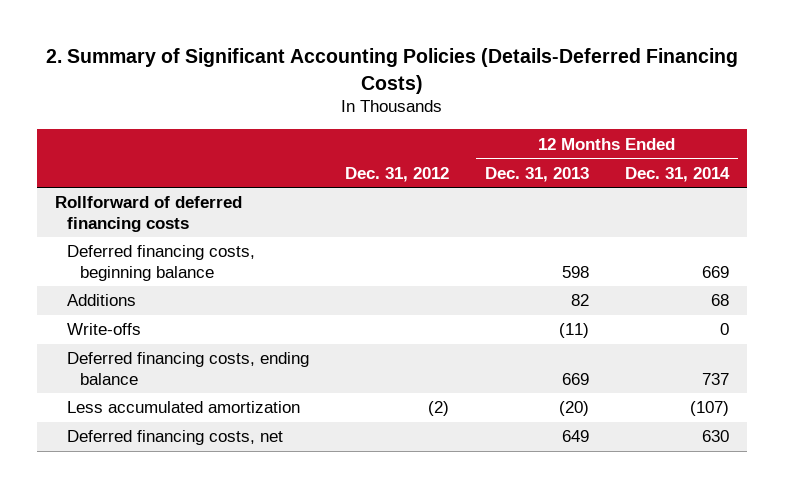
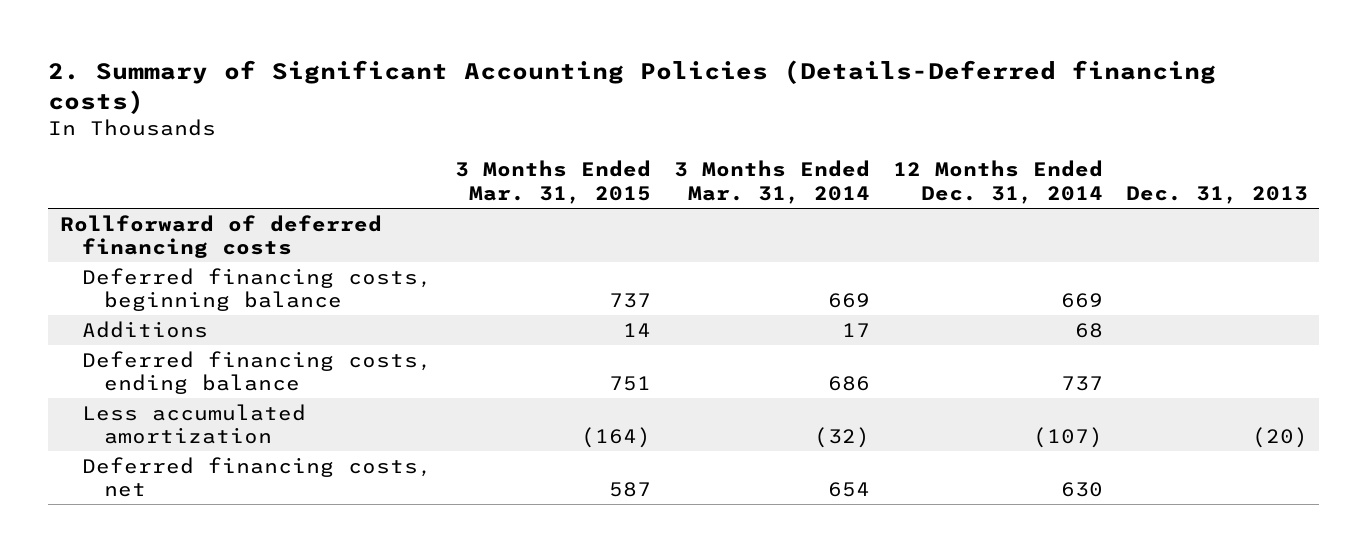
- 2. Summary of Significant Accounting Policies (Details-Deferred Financing Costs)
+ 2. Summary of Significant Accounting Policies (Details-Deferred financing costs)
- | Dec. 31, 2012 | 12 Months Ended Dec. 31, 2013 | 12 Months Ended Dec. 31, 2014
+ | 3 Months Ended Mar. 31, 2015 | 3 Months Ended Mar. 31, 2014 | 12 Months Ended Dec. 31, 2014 | Dec. 31, 2013
- Write-offs | | (11) | 0

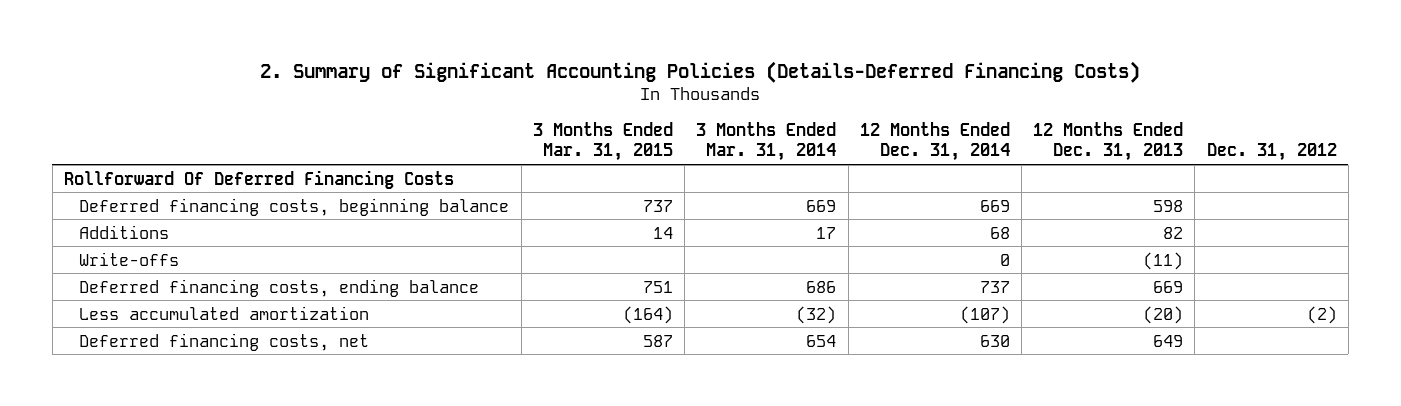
- 2. Summary of Significant Accounting Policies (Details-Deferred financing costs)
+ 2. Summary of Significant Accounting Policies (Details-Deferred Financing Costs)
- | 3 Months Ended Mar. 31, 2015 | 3 Months Ended Mar. 31, 2014 | 12 Months Ended Dec. 31, 2014 | Dec. 31, 2013
+ | 3 Months Ended Mar. 31, 2015 | 3 Months Ended Mar. 31, 2014 | 12 Months Ended Dec. 31, 2014 | 12 Months Ended Dec. 31, 2013 | Dec. 31, 2012
- Rollforward of deferred financing costs
+ Rollforward Of Deferred Financing Costs
+ Write-offs | | | 0 | (11) |

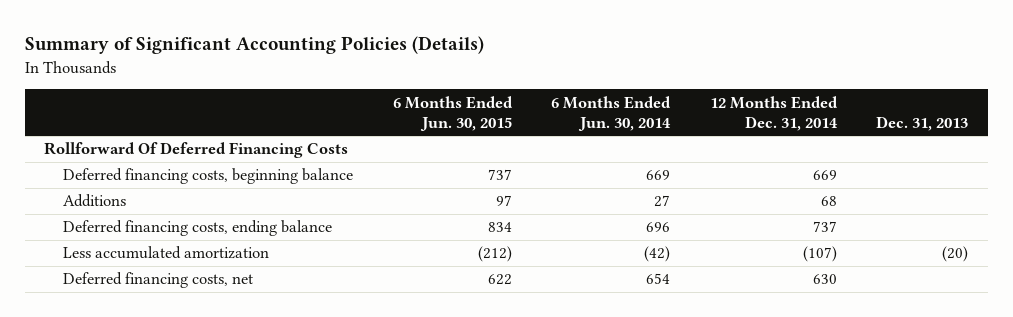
- 2. Summary of Significant Accounting Policies (Details-Deferred Financing Costs)
+ Summary of Significant Accounting Policies (Details)
- | 3 Months Ended Mar. 31, 2015 | 3 Months Ended Mar. 31, 2014 | 12 Months Ended Dec. 31, 2014 | 12 Months Ended Dec. 31, 2013 | Dec. 31, 2012
+ | 6 Months Ended Jun. 30, 2015 | 6 Months Ended Jun. 30, 2014 | 12 Months Ended Dec. 31, 2014 | Dec. 31, 2013
- Write-offs | | | 0 | (11) |

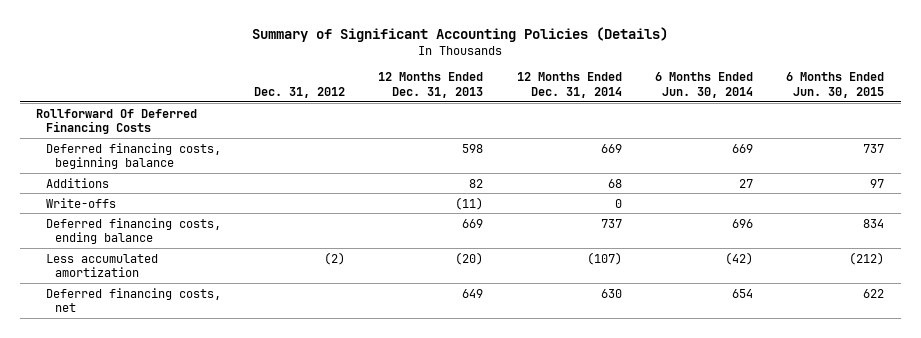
- | 6 Months Ended Jun. 30, 2015 | 6 Months Ended Jun. 30, 2014 | 12 Months Ended Dec. 31, 2014 | Dec. 31, 2013
+ | Dec. 31, 2012 | 12 Months Ended Dec. 31, 2013 | 12 Months Ended Dec. 31, 2014 | 6 Months Ended Jun. 30, 2014 | 6 Months Ended Jun. 30, 2015
+ Write-offs | | (11) | 0 | |

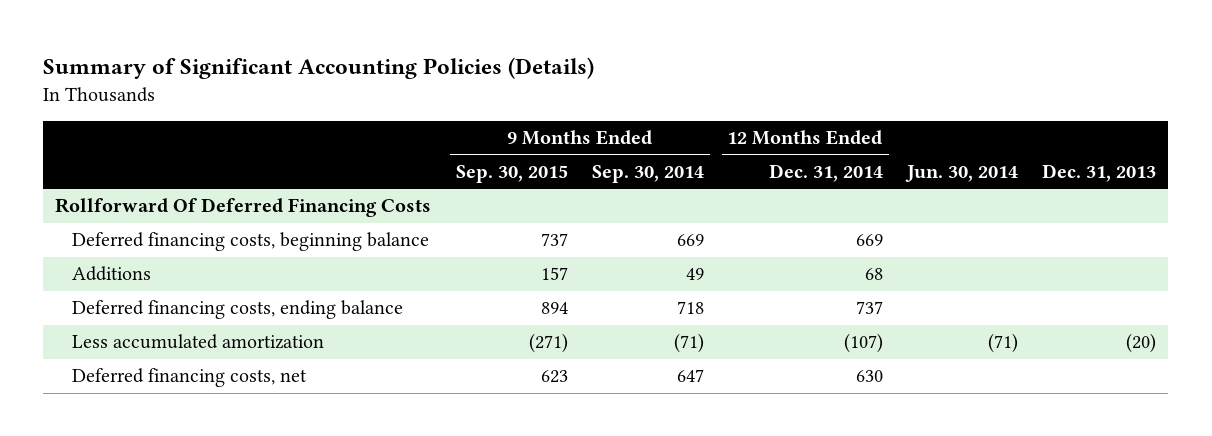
- | Dec. 31, 2012 | 12 Months Ended Dec. 31, 2013 | 12 Months Ended Dec. 31, 2014 | 6 Months Ended Jun. 30, 2014 | 6 Months Ended Jun. 30, 2015
+ | 9 Months Ended Sep. 30, 2015 | 9 Months Ended Sep. 30, 2014 | 12 Months Ended Dec. 31, 2014 | Jun. 30, 2014 | Dec. 31, 2013
- Write-offs | | (11) | 0 | |

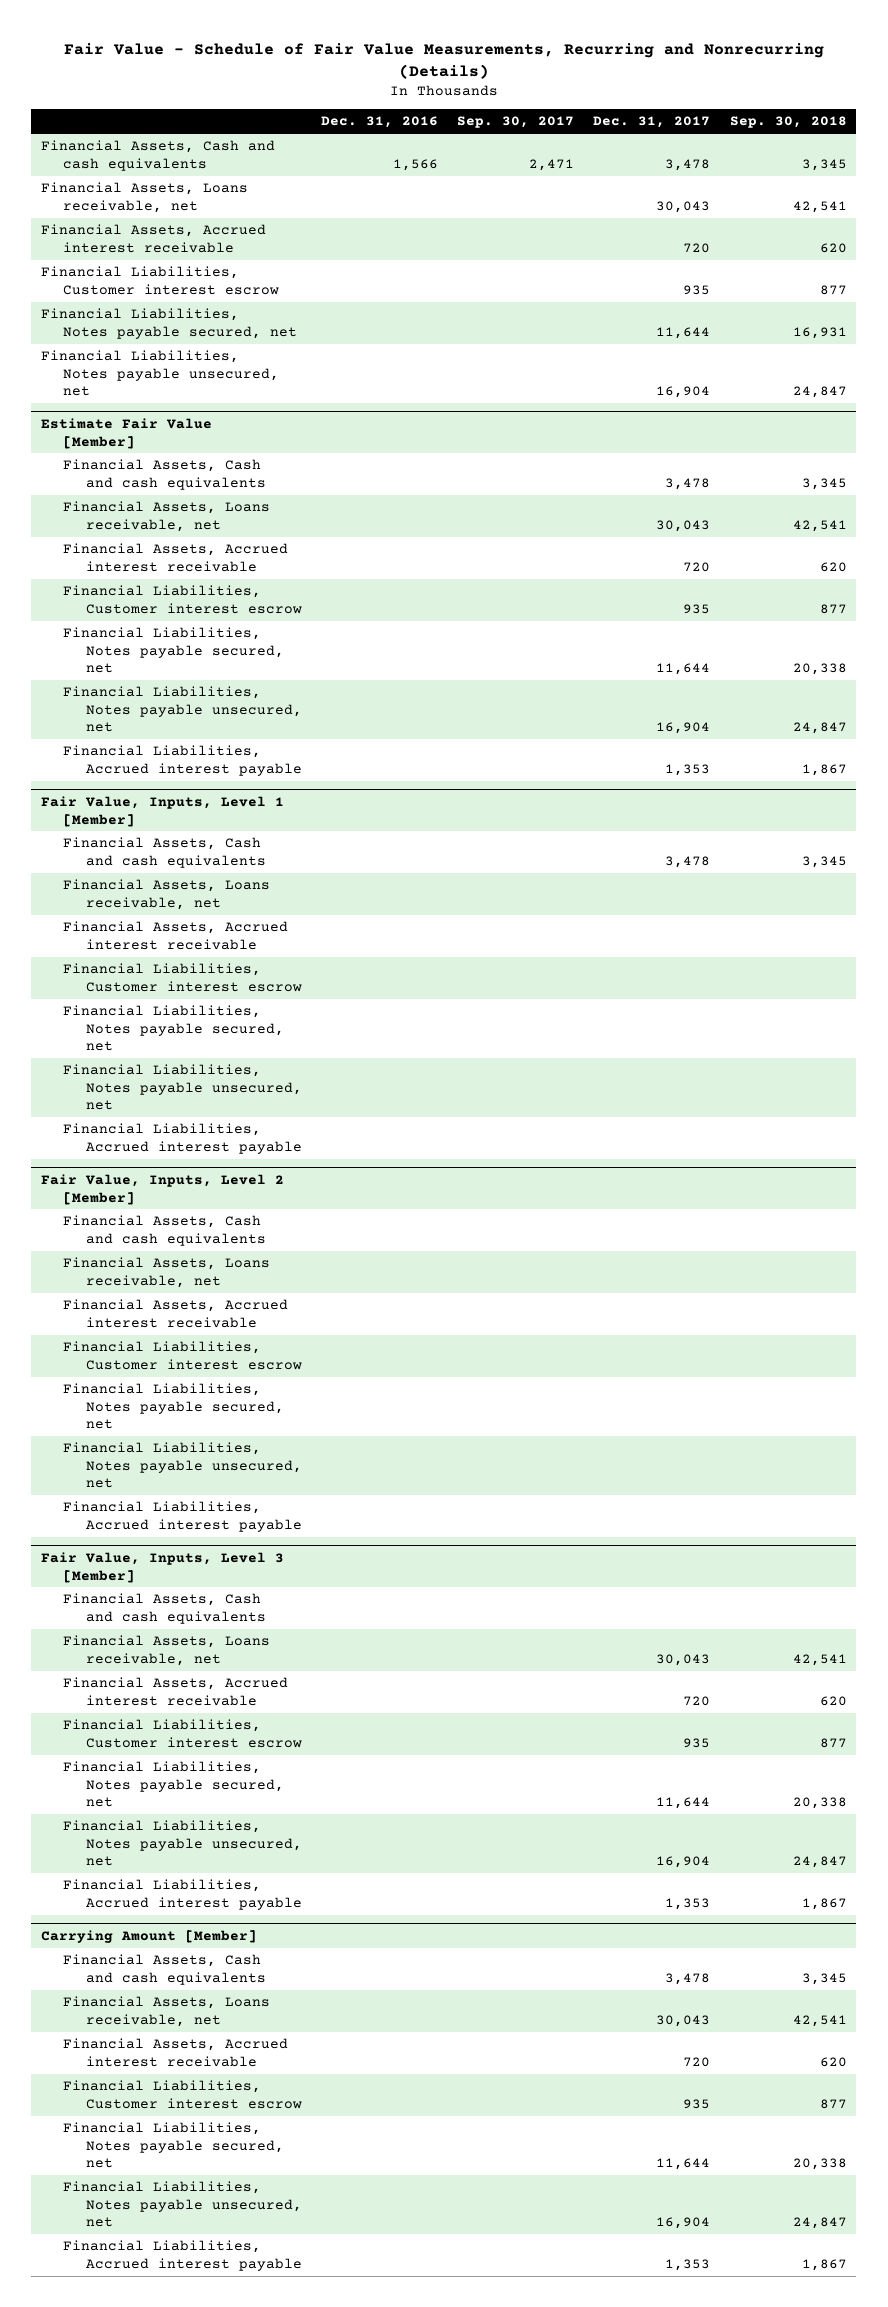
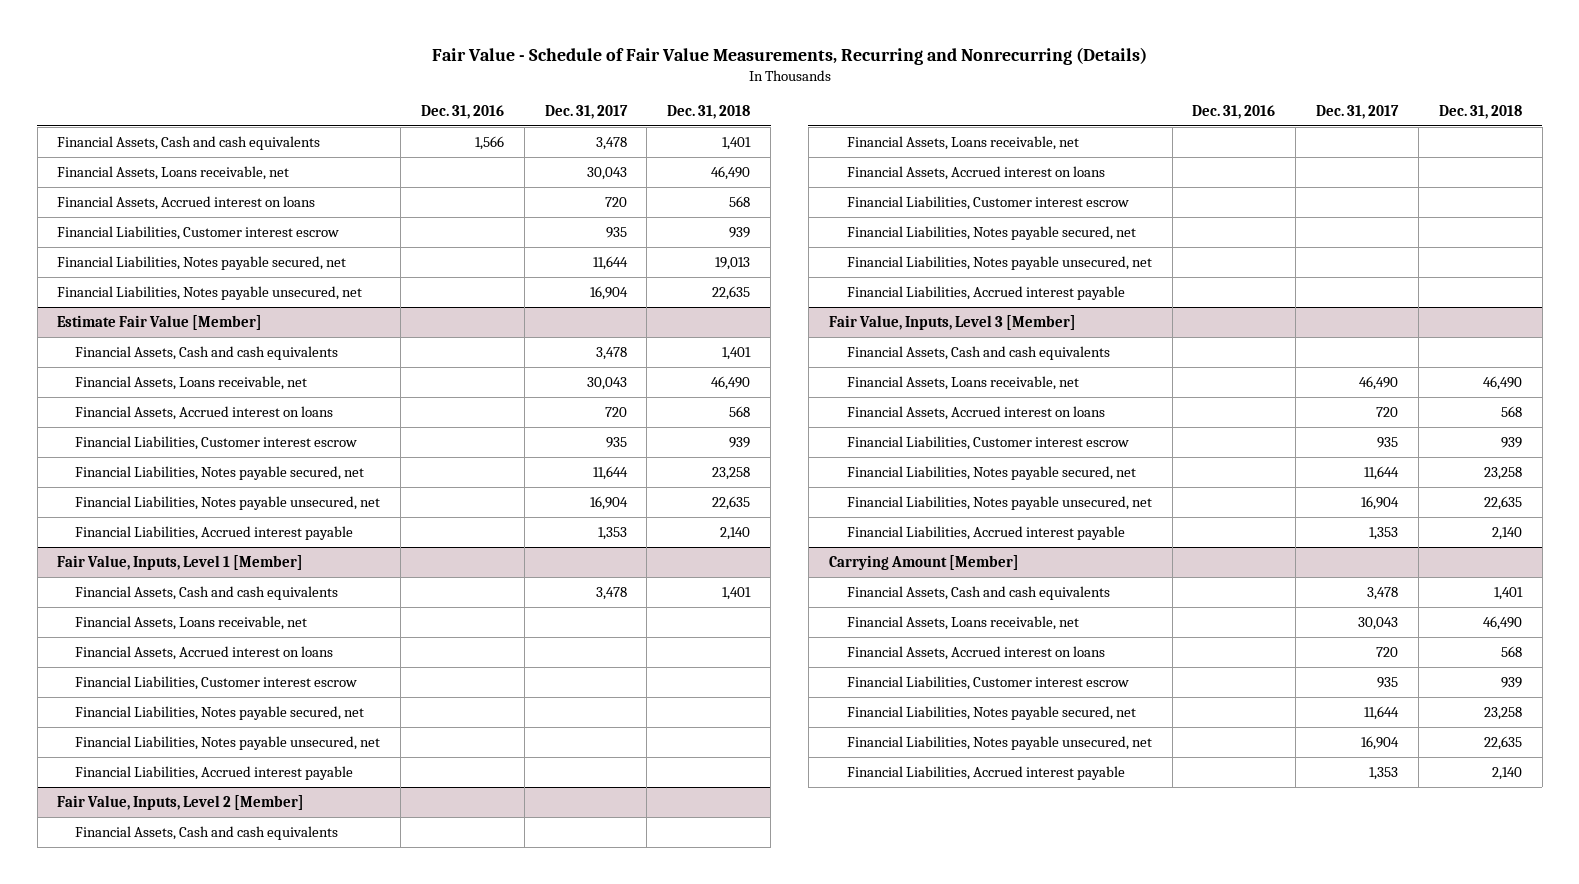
- | Dec. 31, 2016 | Sep. 30, 2017 | Dec. 31, 2017 | Sep. 30, 2018
+ | Dec. 31, 2016 | Dec. 31, 2017 | Dec. 31, 2018
- Financial Assets, Accrued interest receivable | | | 720 | 620
+ Financial Assets, Accrued interest on loans | | 720 | 568
@ Estimate Fair Value [Member]
- Financial Assets, Accrued interest receivable | | | 720 | 620
+ Financial Assets, Accrued interest on loans | | 720 | 568
@ Fair Value, Inputs, Level 1 [Member]
- Financial Assets, Accrued interest receivable
+ Financial Assets, Accrued interest on loans
@ Fair Value, Inputs, Level 2 [Member]
- Financial Assets, Accrued interest receivable
+ Financial Assets, Accrued interest on loans
@ Fair Value, Inputs, Level 3 [Member]
- Financial Assets, Loans receivable, net | | | 30,043 | 42,541
- Financial Assets, Accrued interest receivable | | | 720 | 620
+ Financial Assets, Loans receivable, net | | 46,490 | 46,490
+ Financial Assets, Accrued interest on loans | | 720 | 568
@ Carrying Amount [Member]
- Financial Assets, Accrued interest receivable | | | 720 | 620
+ Financial Assets, Accrued interest on loans | | 720 | 568

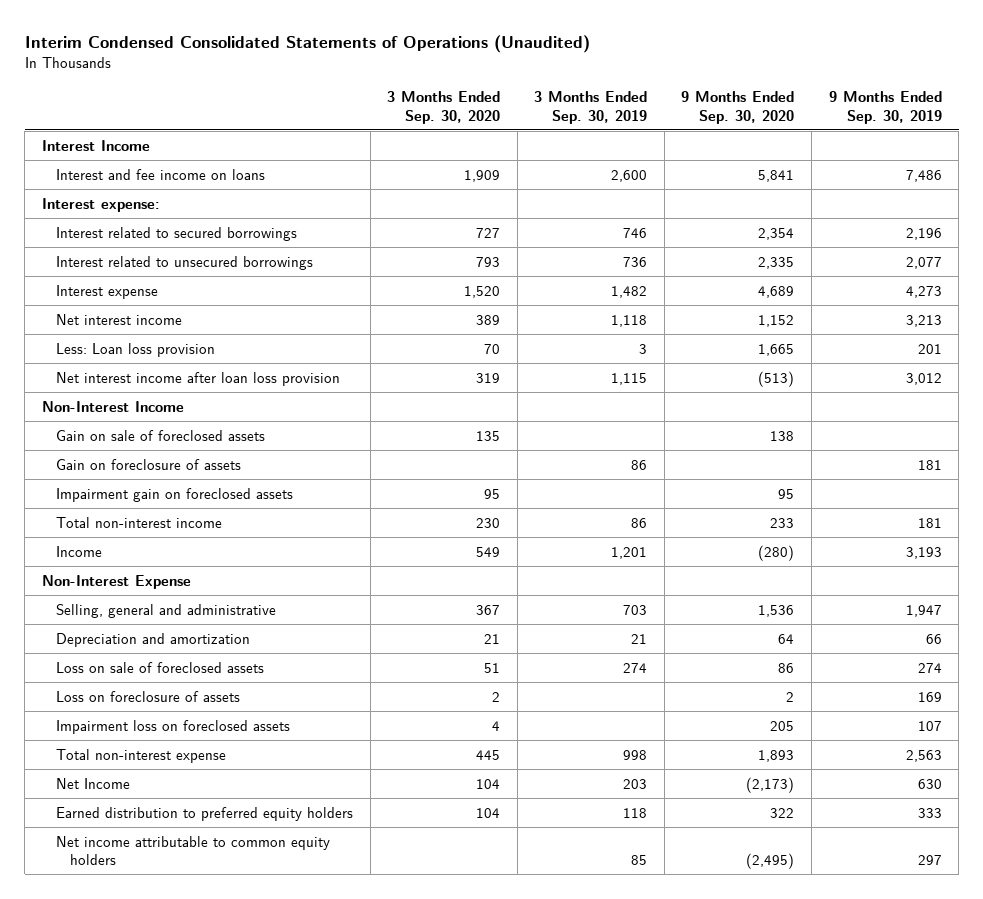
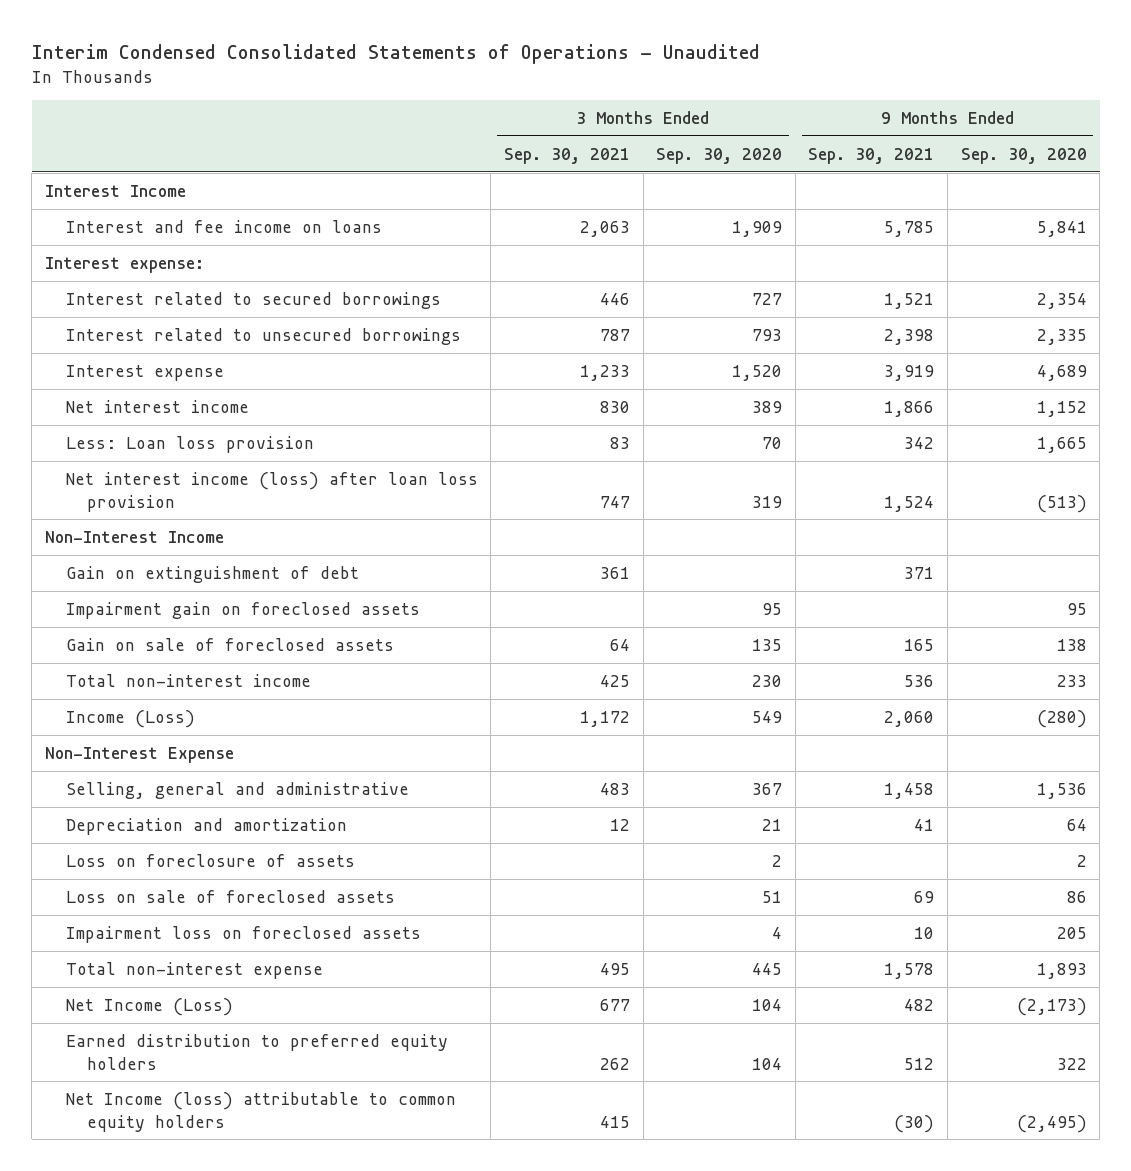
- Interim Condensed Consolidated Statements of Operations (Unaudited)
+ Interim Condensed Consolidated Statements of Operations - Unaudited
- | 3 Months Ended Sep. 30, 2020 | 3 Months Ended Sep. 30, 2019 | 9 Months Ended Sep. 30, 2020 | 9 Months Ended Sep. 30, 2019
+ | 3 Months Ended Sep. 30, 2021 | 3 Months Ended Sep. 30, 2020 | 9 Months Ended Sep. 30, 2021 | 9 Months Ended Sep. 30, 2020
- Net interest income after loan loss provision | 319 | 1,115 | (513) | 3,012
+ Net interest income (loss) after loan loss provision | 747 | 319 | 1,524 | (513)
- Gain on foreclosure of assets | | 86 | | 181
+ Gain on extinguishment of debt | 361 | | 371 |
moved down: Gain on sale of foreclosed assets | 64 | 135 | 165 | 138
- Income | 549 | 1,201 | (280) | 3,193
+ Income (Loss) | 1,172 | 549 | 2,060 | (280)
moved down: Loss on sale of foreclosed assets | | 51 | 69 | 86
- Net Income | 104 | 203 | (2,173) | 630
+ Net Income (Loss) | 677 | 104 | 482 | (2,173)
- Net income attributable to common equity holders | | 85 | (2,495) | 297
+ Net Income (loss) attributable to common equity holders | 415 | | (30) | (2,495)

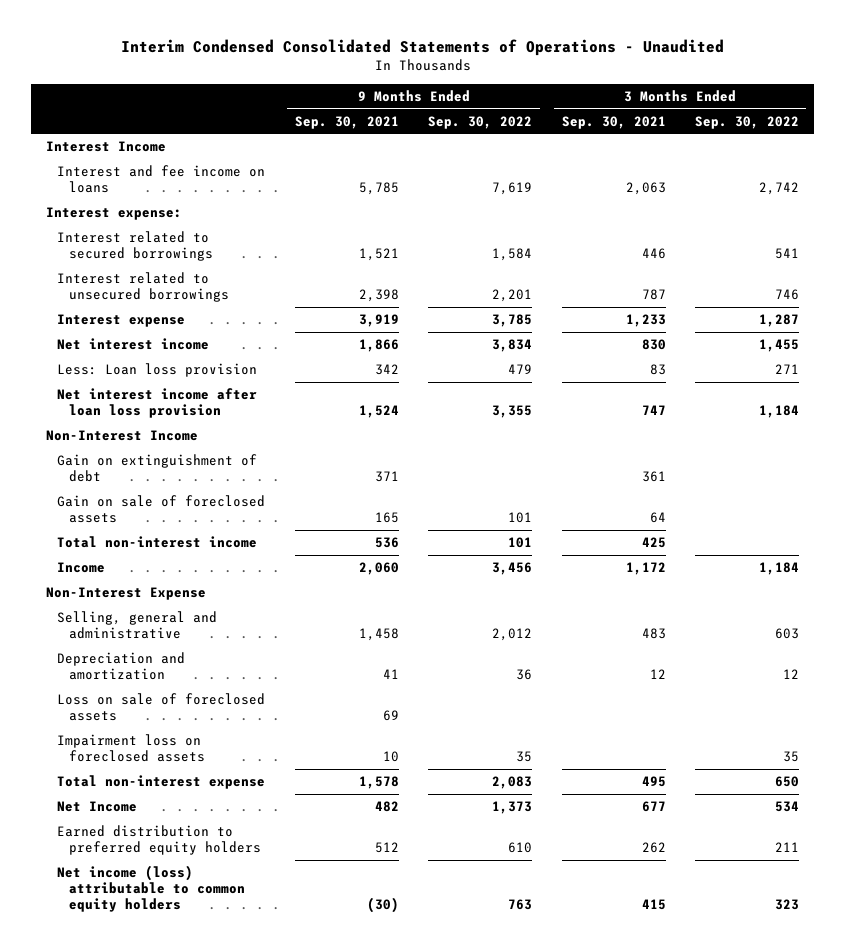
- | 3 Months Ended Sep. 30, 2021 | 3 Months Ended Sep. 30, 2020 | 9 Months Ended Sep. 30, 2021 | 9 Months Ended Sep. 30, 2020
+ | 9 Months Ended Sep. 30, 2021 | 9 Months Ended Sep. 30, 2022 | 3 Months Ended Sep. 30, 2021 | 3 Months Ended Sep. 30, 2022
- Net interest income (loss) after loan loss provision | 747 | 319 | 1,524 | (513)
+ Net interest income after loan loss provision | 1,524 | 3,355 | 747 | 1,184
- Impairment gain on foreclosed assets | | 95 | | 95
- Income (Loss) | 1,172 | 549 | 2,060 | (280)
+ Income | 2,060 | 3,456 | 1,172 | 1,184
- Loss on foreclosure of assets | | 2 | | 2
- Net Income (Loss) | 677 | 104 | 482 | (2,173)
+ Net Income | 482 | 1,373 | 677 | 534
- Net Income (loss) attributable to common equity holders | 415 | | (30) | (2,495)
+ Net income (loss) attributable to common equity holders | (30) | 763 | 415 | 323

